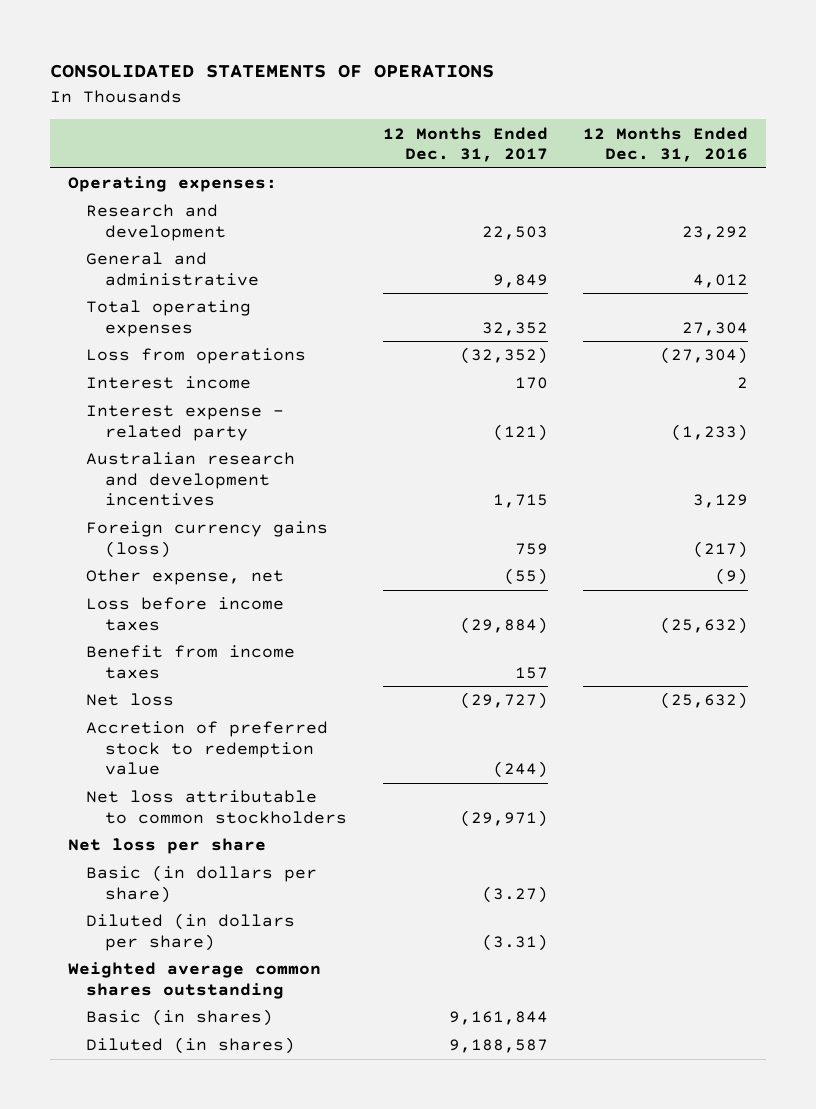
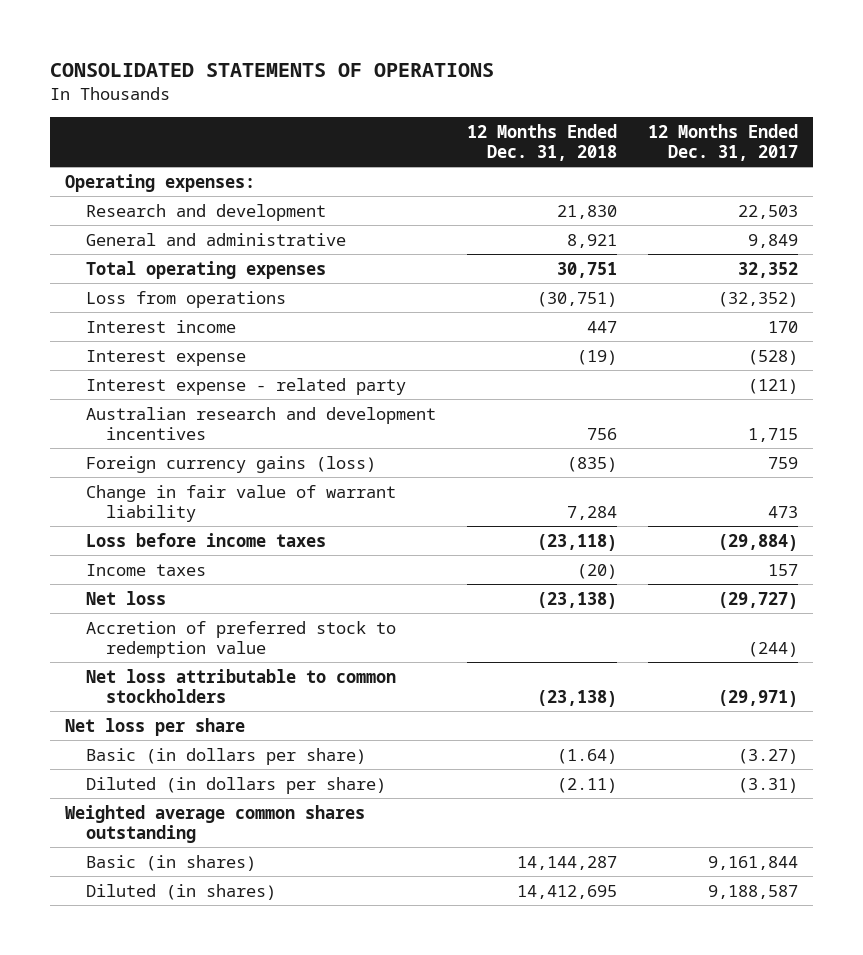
- | 12 Months Ended Dec. 31, 2017 | 12 Months Ended Dec. 31, 2016
+ | 12 Months Ended Dec. 31, 2018 | 12 Months Ended Dec. 31, 2017
+ Interest expense | (19) | (528)
- Other expense, net | (55) | (9)
+ Change in fair value of warrant liability | 7,284 | 473
- Benefit from income taxes | 157 |
+ Income taxes | (20) | 157

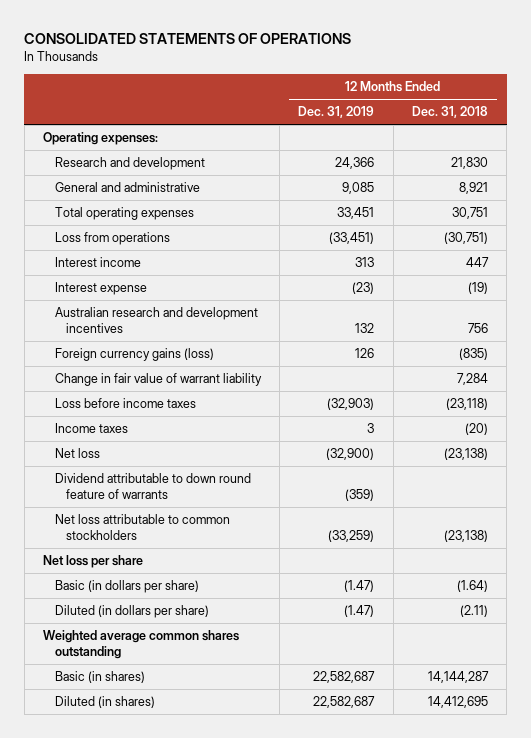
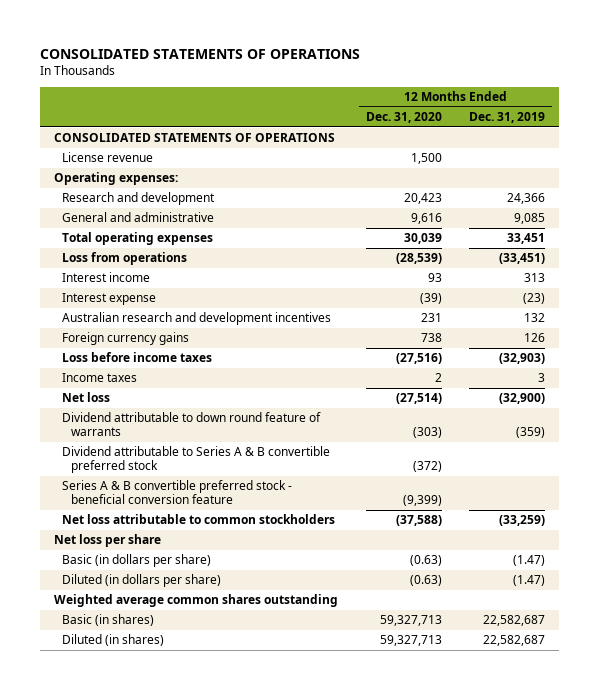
- | 12 Months Ended Dec. 31, 2019 | 12 Months Ended Dec. 31, 2018
+ | 12 Months Ended Dec. 31, 2020 | 12 Months Ended Dec. 31, 2019
+ CONSOLIDATED STATEMENTS OF OPERATIONS
+ License revenue | 1,500 |
- Foreign currency gains (loss) | 126 | (835)
- Change in fair value of warrant liability | | 7,284
+ Foreign currency gains | 738 | 126
+ Dividend attributable to Series A & B convertible preferred stock | (372) |
+ Series A & B convertible preferred stock - beneficial conversion feature | (9,399) |

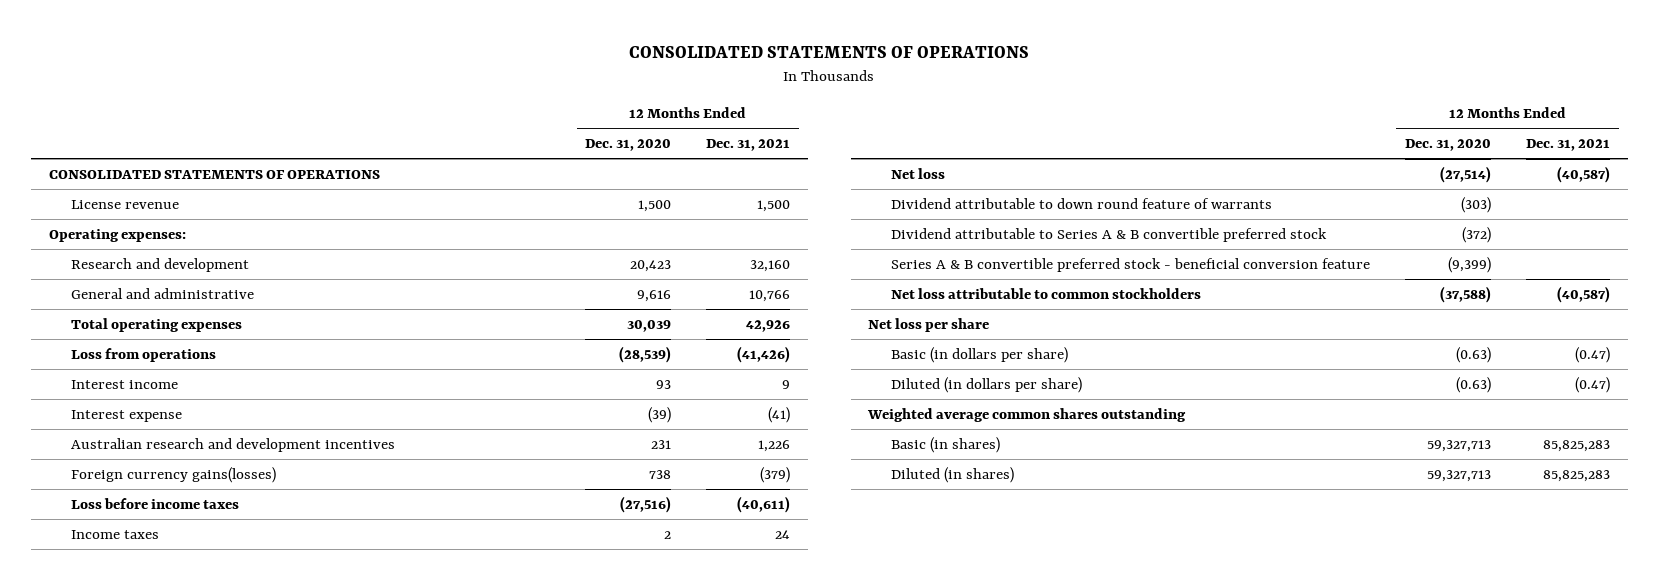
- | 12 Months Ended Dec. 31, 2020 | 12 Months Ended Dec. 31, 2019
+ | 12 Months Ended Dec. 31, 2020 | 12 Months Ended Dec. 31, 2021
- Foreign currency gains | 738 | 126
+ Foreign currency gains(losses) | 738 | (379)

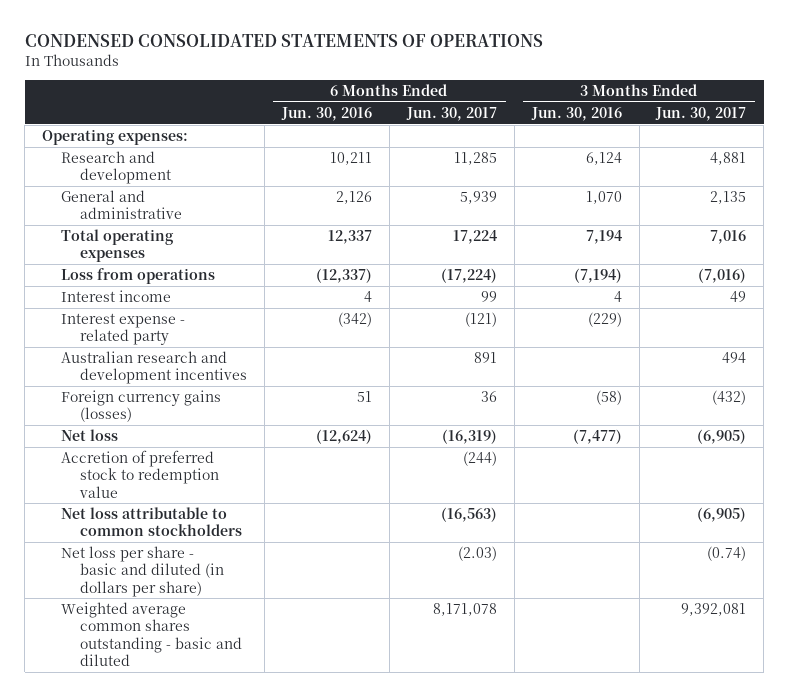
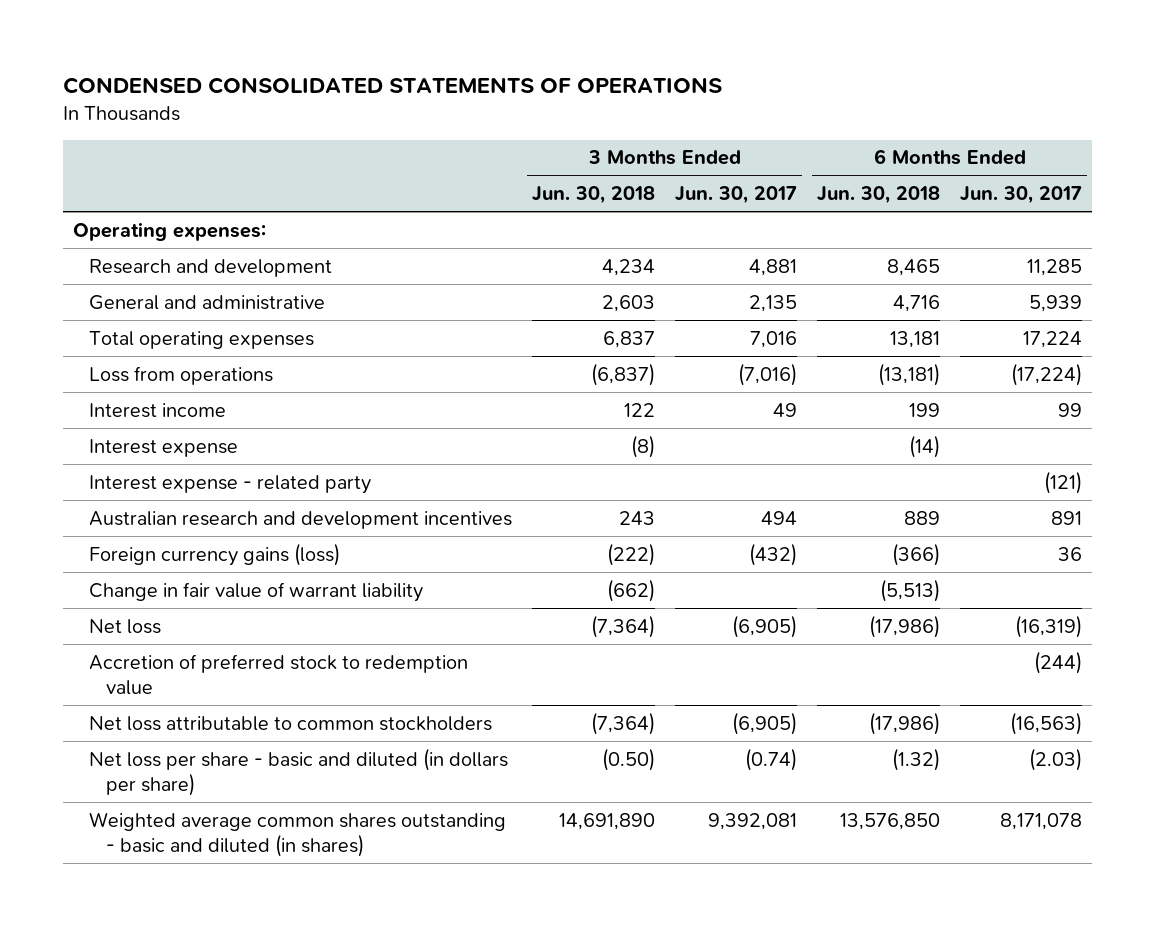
- | 6 Months Ended Jun. 30, 2016 | 6 Months Ended Jun. 30, 2017 | 3 Months Ended Jun. 30, 2016 | 3 Months Ended Jun. 30, 2017
+ | 3 Months Ended Jun. 30, 2018 | 3 Months Ended Jun. 30, 2017 | 6 Months Ended Jun. 30, 2018 | 6 Months Ended Jun. 30, 2017
+ Interest expense | (8) | | (14) |
- Foreign currency gains (losses) | 51 | 36 | (58) | (432)
+ Foreign currency gains (loss) | (222) | (432) | (366) | 36
+ Change in fair value of warrant liability | (662) | | (5,513) |
- Weighted average common shares outstanding - basic and diluted | | 8,171,078 | | 9,392,081
+ Weighted average common shares outstanding - basic and diluted (in shares) | 14,691,890 | 9,392,081 | 13,576,850 | 8,171,078

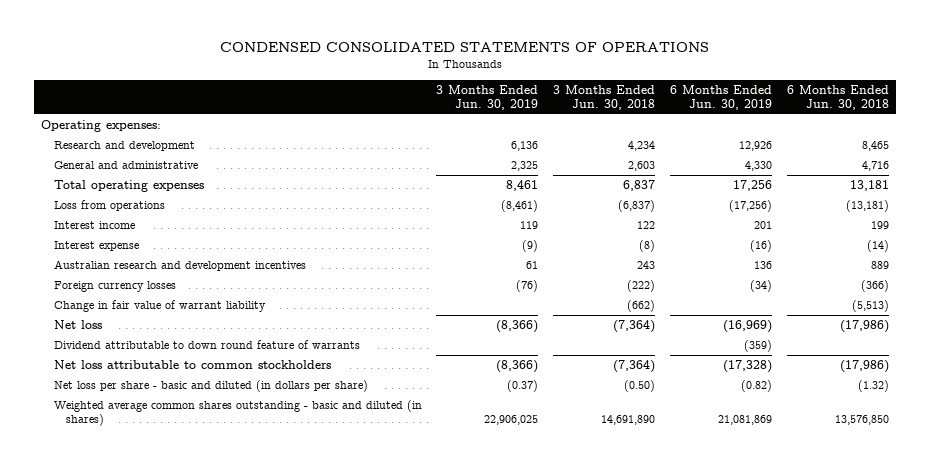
- | 3 Months Ended Jun. 30, 2018 | 3 Months Ended Jun. 30, 2017 | 6 Months Ended Jun. 30, 2018 | 6 Months Ended Jun. 30, 2017
+ | 3 Months Ended Jun. 30, 2019 | 3 Months Ended Jun. 30, 2018 | 6 Months Ended Jun. 30, 2019 | 6 Months Ended Jun. 30, 2018
- Interest expense - related party | | | | (121)
- Foreign currency gains (loss) | (222) | (432) | (366) | 36
+ Foreign currency losses | (76) | (222) | (34) | (366)
- Accretion of preferred stock to redemption value | | | | (244)
+ Dividend attributable to down round feature of warrants | | | (359) |

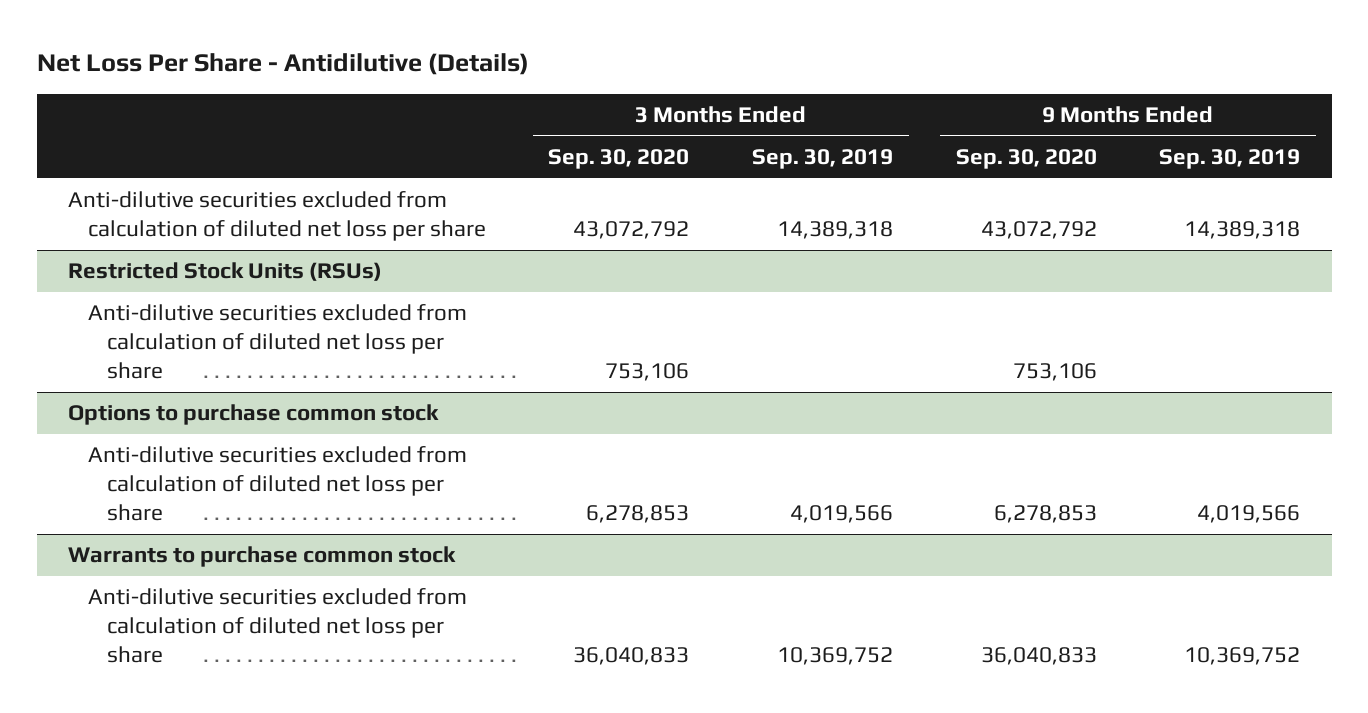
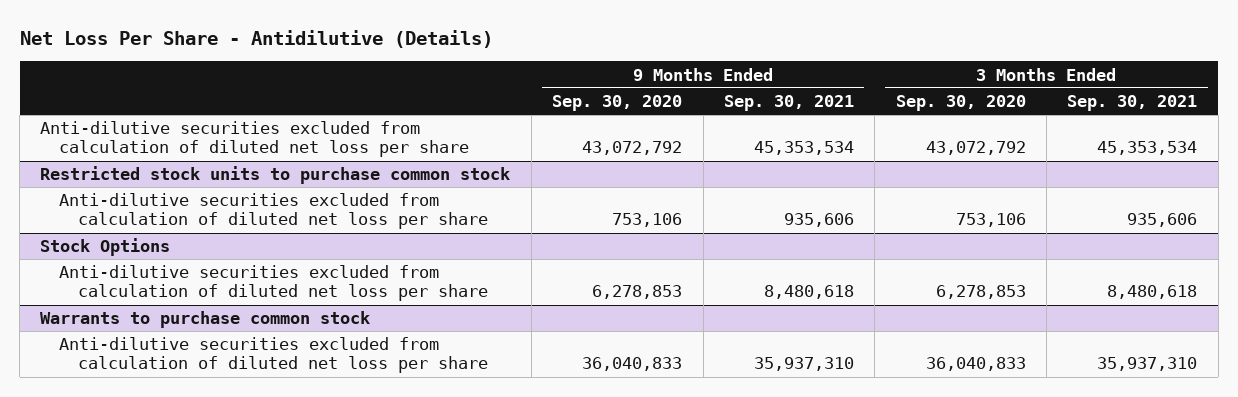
- | 3 Months Ended Sep. 30, 2020 | 3 Months Ended Sep. 30, 2019 | 9 Months Ended Sep. 30, 2020 | 9 Months Ended Sep. 30, 2019
+ | 9 Months Ended Sep. 30, 2020 | 9 Months Ended Sep. 30, 2021 | 3 Months Ended Sep. 30, 2020 | 3 Months Ended Sep. 30, 2021
- Restricted Stock Units (RSUs)
+ Restricted stock units to purchase common stock
- Options to purchase common stock
+ Stock Options

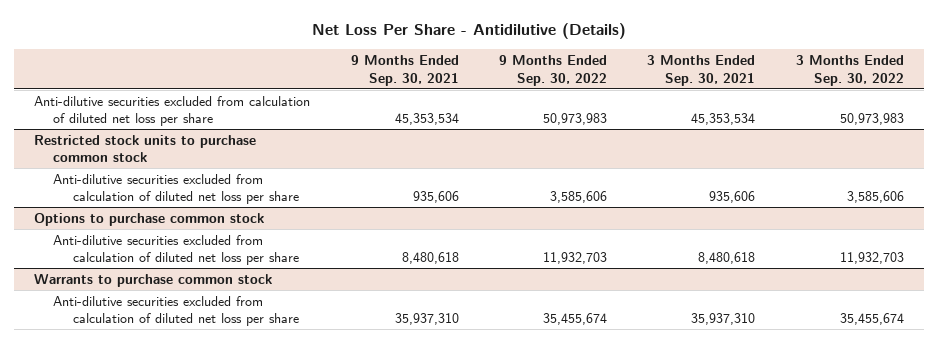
- | 9 Months Ended Sep. 30, 2020 | 9 Months Ended Sep. 30, 2021 | 3 Months Ended Sep. 30, 2020 | 3 Months Ended Sep. 30, 2021
+ | 9 Months Ended Sep. 30, 2021 | 9 Months Ended Sep. 30, 2022 | 3 Months Ended Sep. 30, 2021 | 3 Months Ended Sep. 30, 2022
- Stock Options
+ Options to purchase common stock

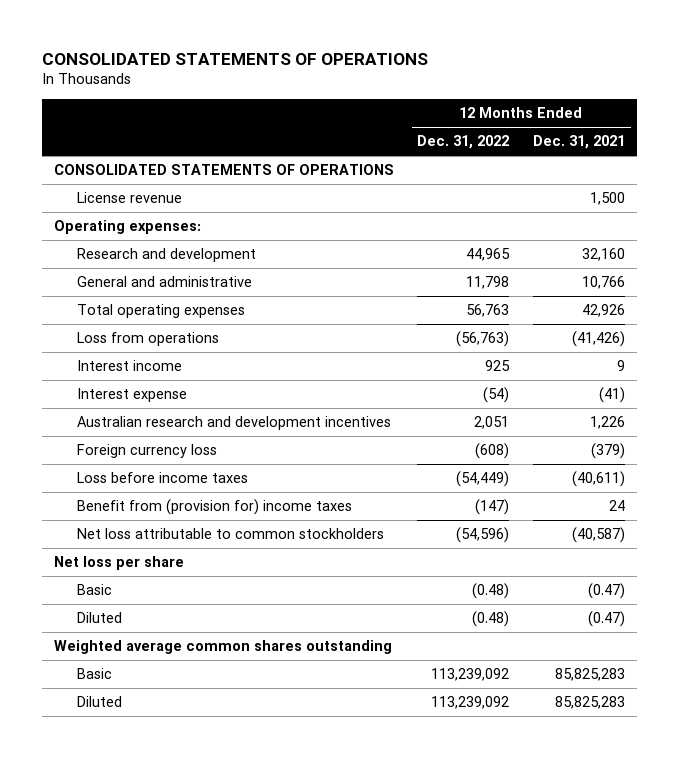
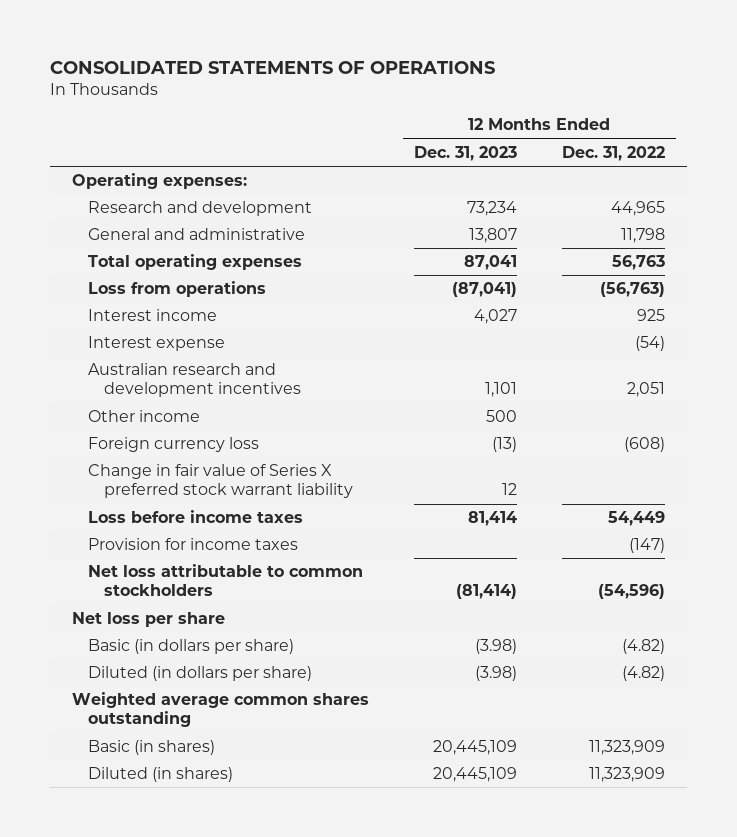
- | 12 Months Ended Dec. 31, 2022 | 12 Months Ended Dec. 31, 2021
+ | 12 Months Ended Dec. 31, 2023 | 12 Months Ended Dec. 31, 2022
- CONSOLIDATED STATEMENTS OF OPERATIONS
- License revenue | | 1,500
+ Other income | 500 |
- Loss before income taxes | (54,449) | (40,611)
- Benefit from (provision for) income taxes | (147) | 24
+ Change in fair value of Series X preferred stock warrant liability | 12 |
+ Loss before income taxes | 81,414 | 54,449
+ Provision for income taxes | | (147)
- Basic | (0.48) | (0.47)
- Diluted | (0.48) | (0.47)
+ Basic (in dollars per share) | (3.98) | (4.82)
+ Diluted (in dollars per share) | (3.98) | (4.82)
- Basic | 113,239,092 | 85,825,283
- Diluted | 113,239,092 | 85,825,283
+ Basic (in shares) | 20,445,109 | 11,323,909
+ Diluted (in shares) | 20,445,109 | 11,323,909

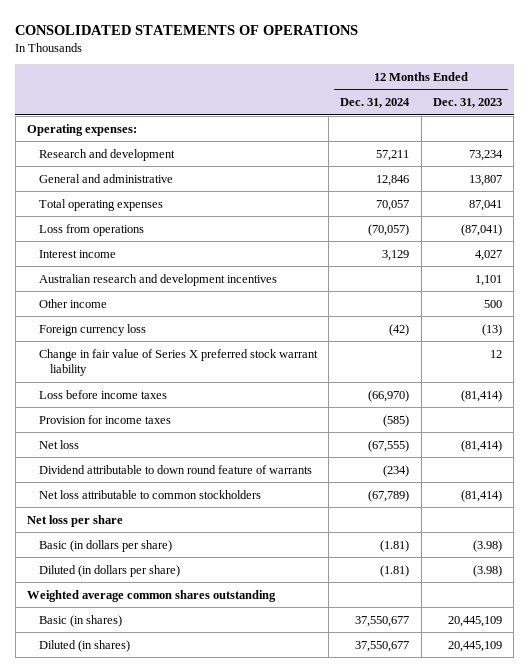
- | 12 Months Ended Dec. 31, 2023 | 12 Months Ended Dec. 31, 2022
+ | 12 Months Ended Dec. 31, 2024 | 12 Months Ended Dec. 31, 2023
- Interest expense | | (54)
- Loss before income taxes | 81,414 | 54,449
+ Loss before income taxes | (66,970) | (81,414)
+ Net loss | (67,555) | (81,414)
+ Dividend attributable to down round feature of warrants | (234) |

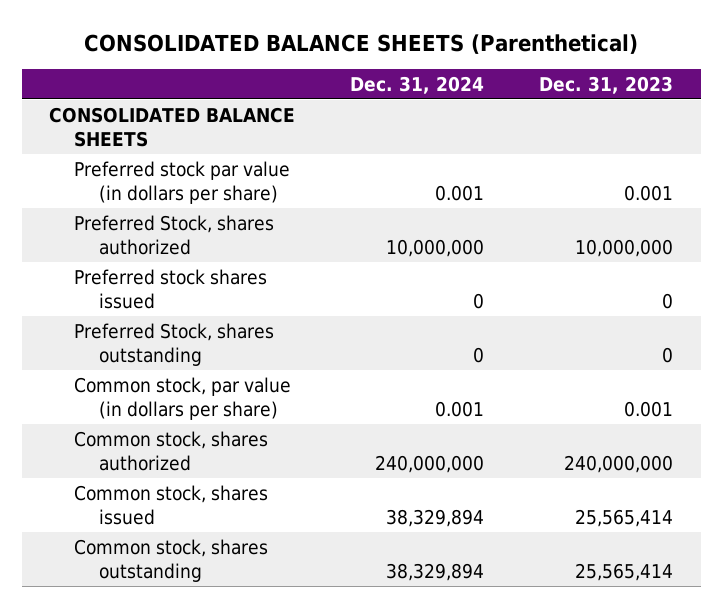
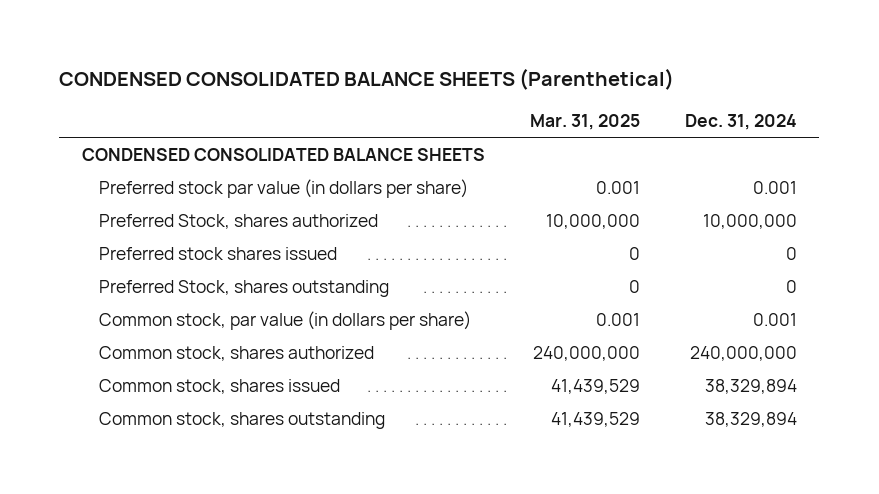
- CONSOLIDATED BALANCE SHEETS (Parenthetical)
+ CONDENSED CONSOLIDATED BALANCE SHEETS (Parenthetical)
- | Dec. 31, 2024 | Dec. 31, 2023
+ | Mar. 31, 2025 | Dec. 31, 2024
- CONSOLIDATED BALANCE SHEETS
+ CONDENSED CONSOLIDATED BALANCE SHEETS

